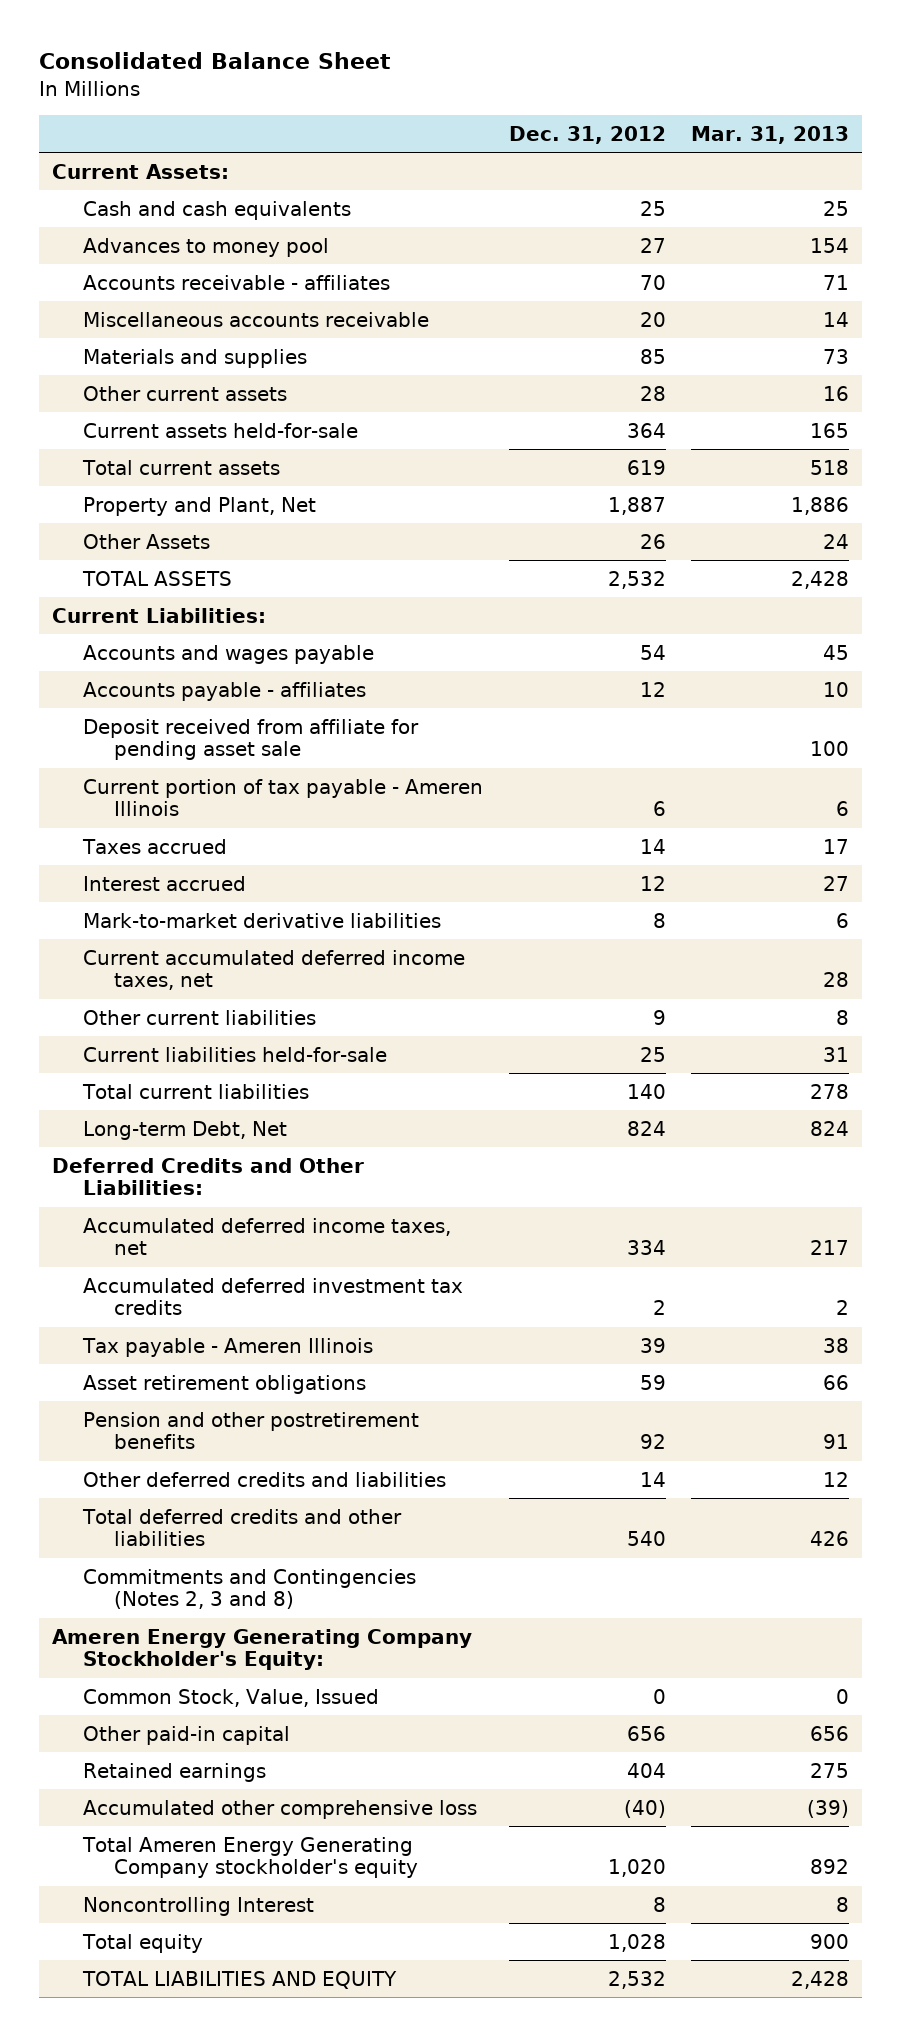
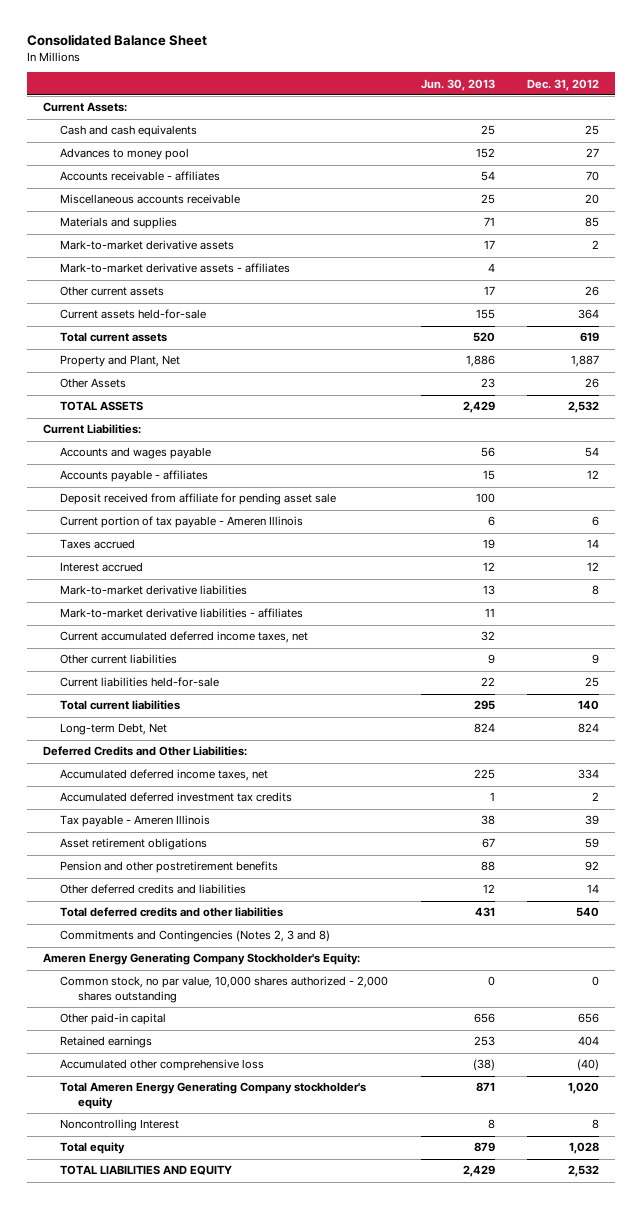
- | Dec. 31, 2012 | Mar. 31, 2013
+ | Jun. 30, 2013 | Dec. 31, 2012
- Other current assets | 28 | 16
+ Mark-to-market derivative assets | 17 | 2
+ Mark-to-market derivative assets - affiliates | 4 |
+ Other current assets | 17 | 26
+ Mark-to-market derivative liabilities - affiliates | 11 |
- Common Stock, Value, Issued | 0 | 0
+ Common stock, no par value, 10,000 shares authorized - 2,000 shares outstanding | 0 | 0

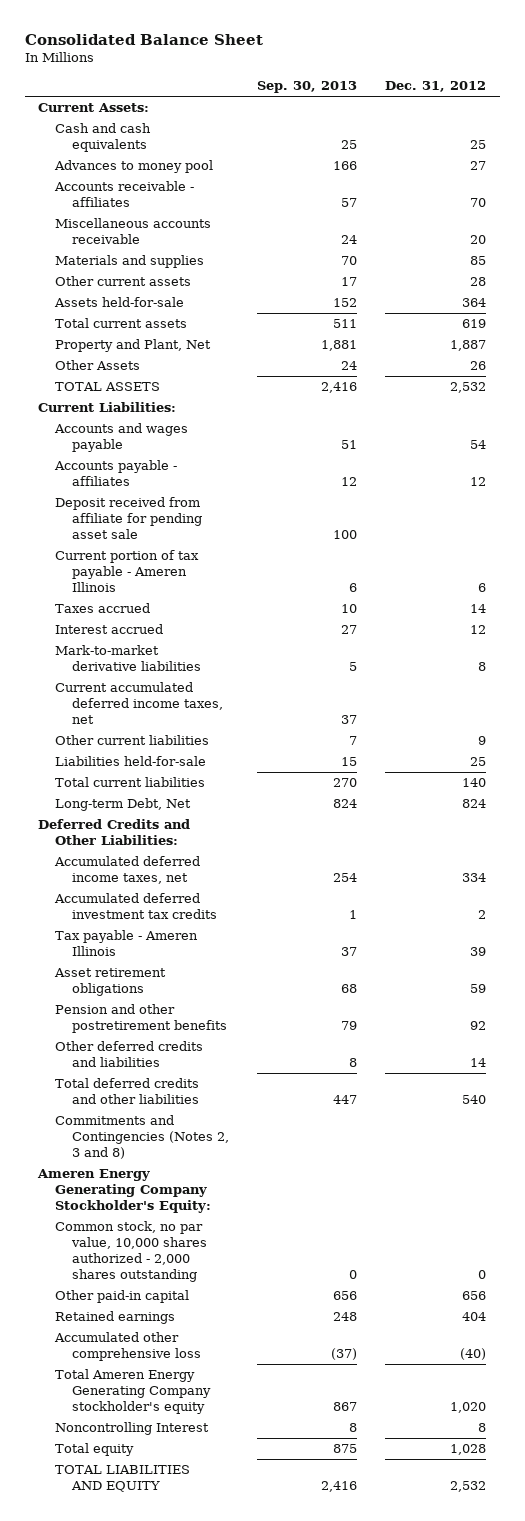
- | Jun. 30, 2013 | Dec. 31, 2012
+ | Sep. 30, 2013 | Dec. 31, 2012
- Mark-to-market derivative assets | 17 | 2
- Mark-to-market derivative assets - affiliates | 4 |
- Other current assets | 17 | 26
- Current assets held-for-sale | 155 | 364
+ Other current assets | 17 | 28
+ Assets held-for-sale | 152 | 364
- Mark-to-market derivative liabilities - affiliates | 11 |
- Current liabilities held-for-sale | 22 | 25
+ Liabilities held-for-sale | 15 | 25

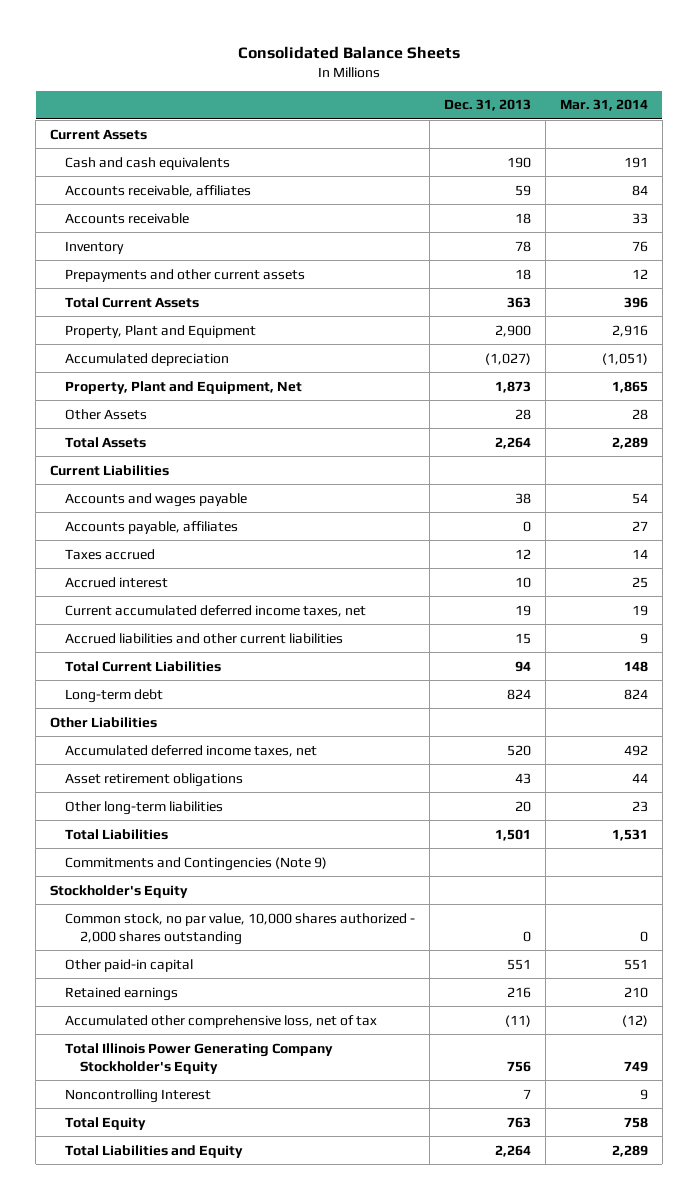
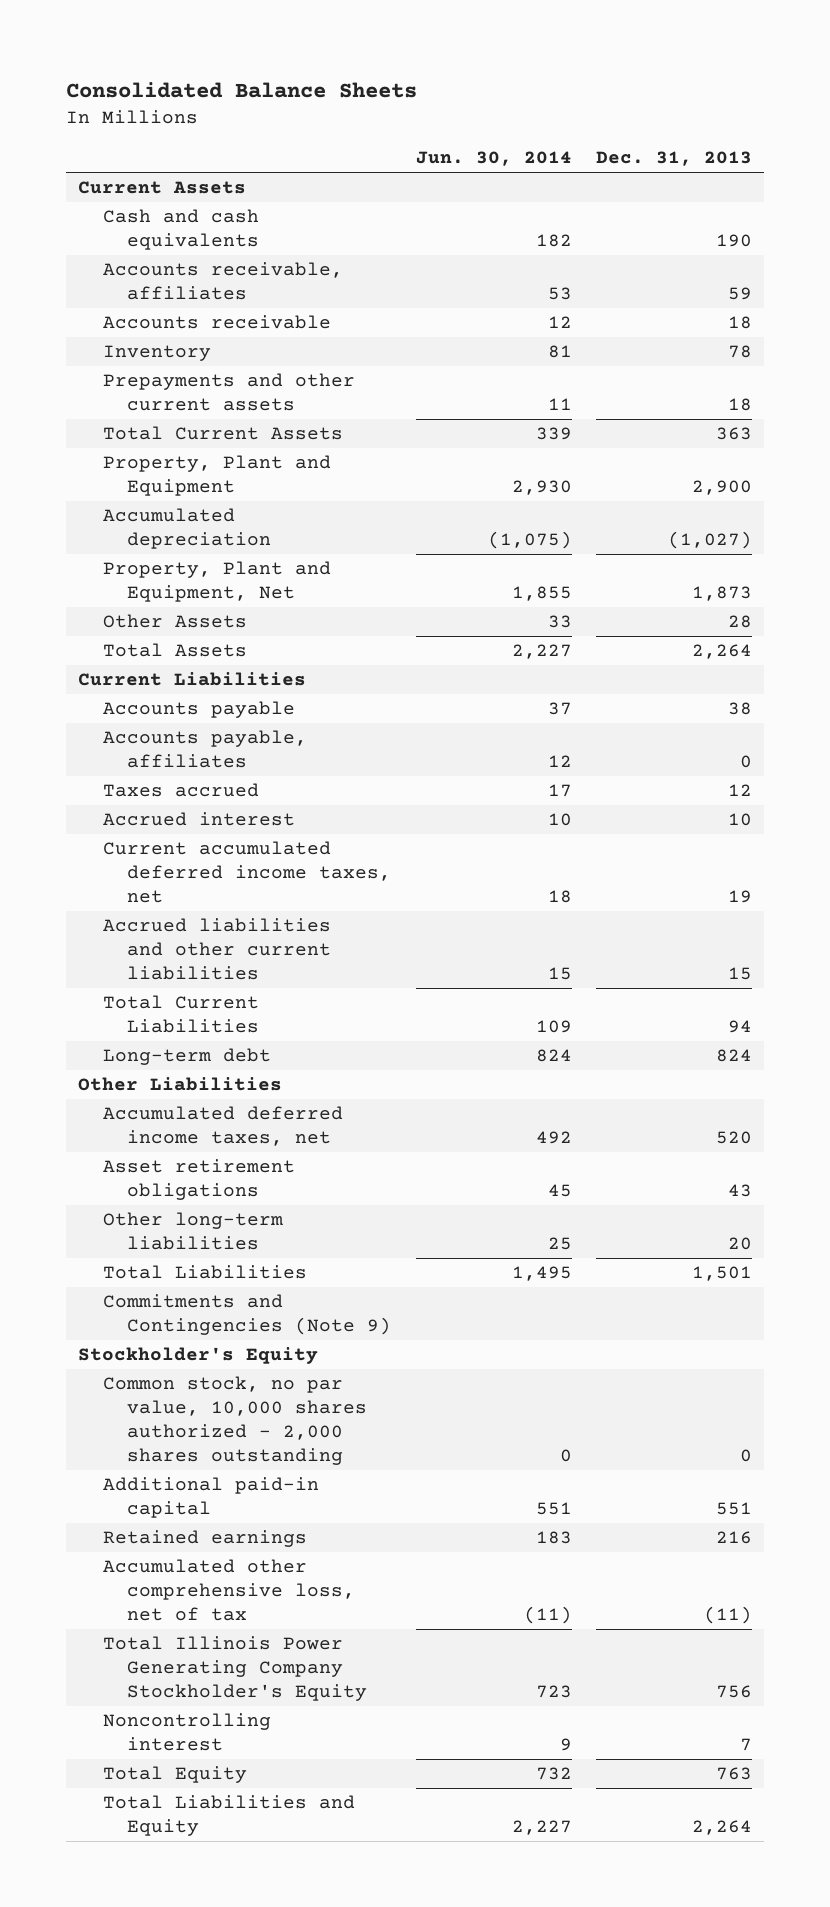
- | Dec. 31, 2013 | Mar. 31, 2014
+ | Jun. 30, 2014 | Dec. 31, 2013
- Accounts and wages payable | 38 | 54
+ Accounts payable | 37 | 38
- Other paid-in capital | 551 | 551
+ Additional paid-in capital | 551 | 551
- Noncontrolling Interest | 7 | 9
+ Noncontrolling interest | 9 | 7

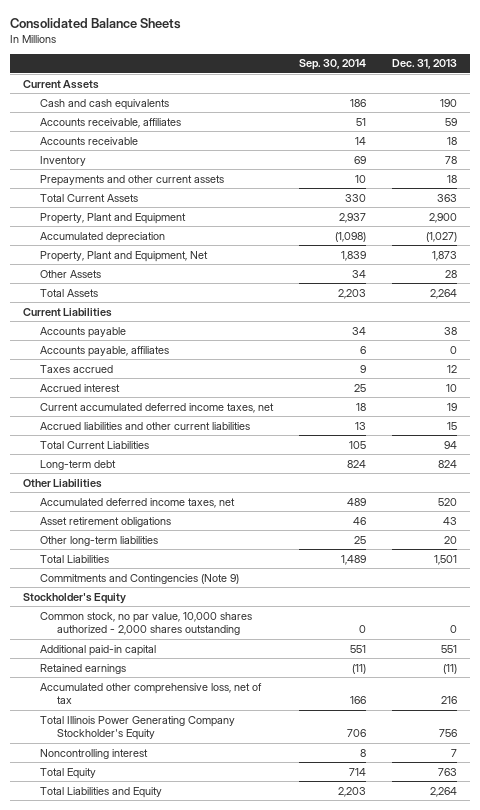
- | Jun. 30, 2014 | Dec. 31, 2013
+ | Sep. 30, 2014 | Dec. 31, 2013
- Retained earnings | 183 | 216
- Accumulated other comprehensive loss, net of tax | (11) | (11)
+ Retained earnings | (11) | (11)
+ Accumulated other comprehensive loss, net of tax | 166 | 216

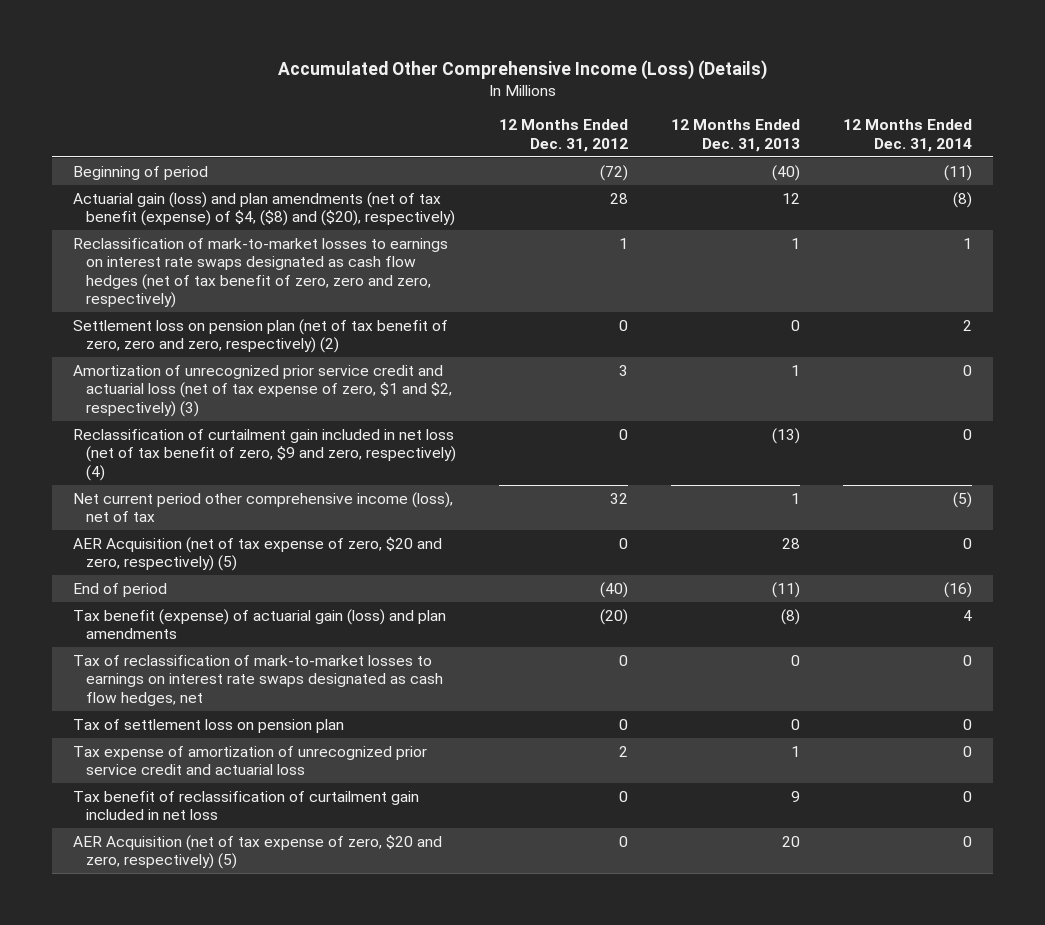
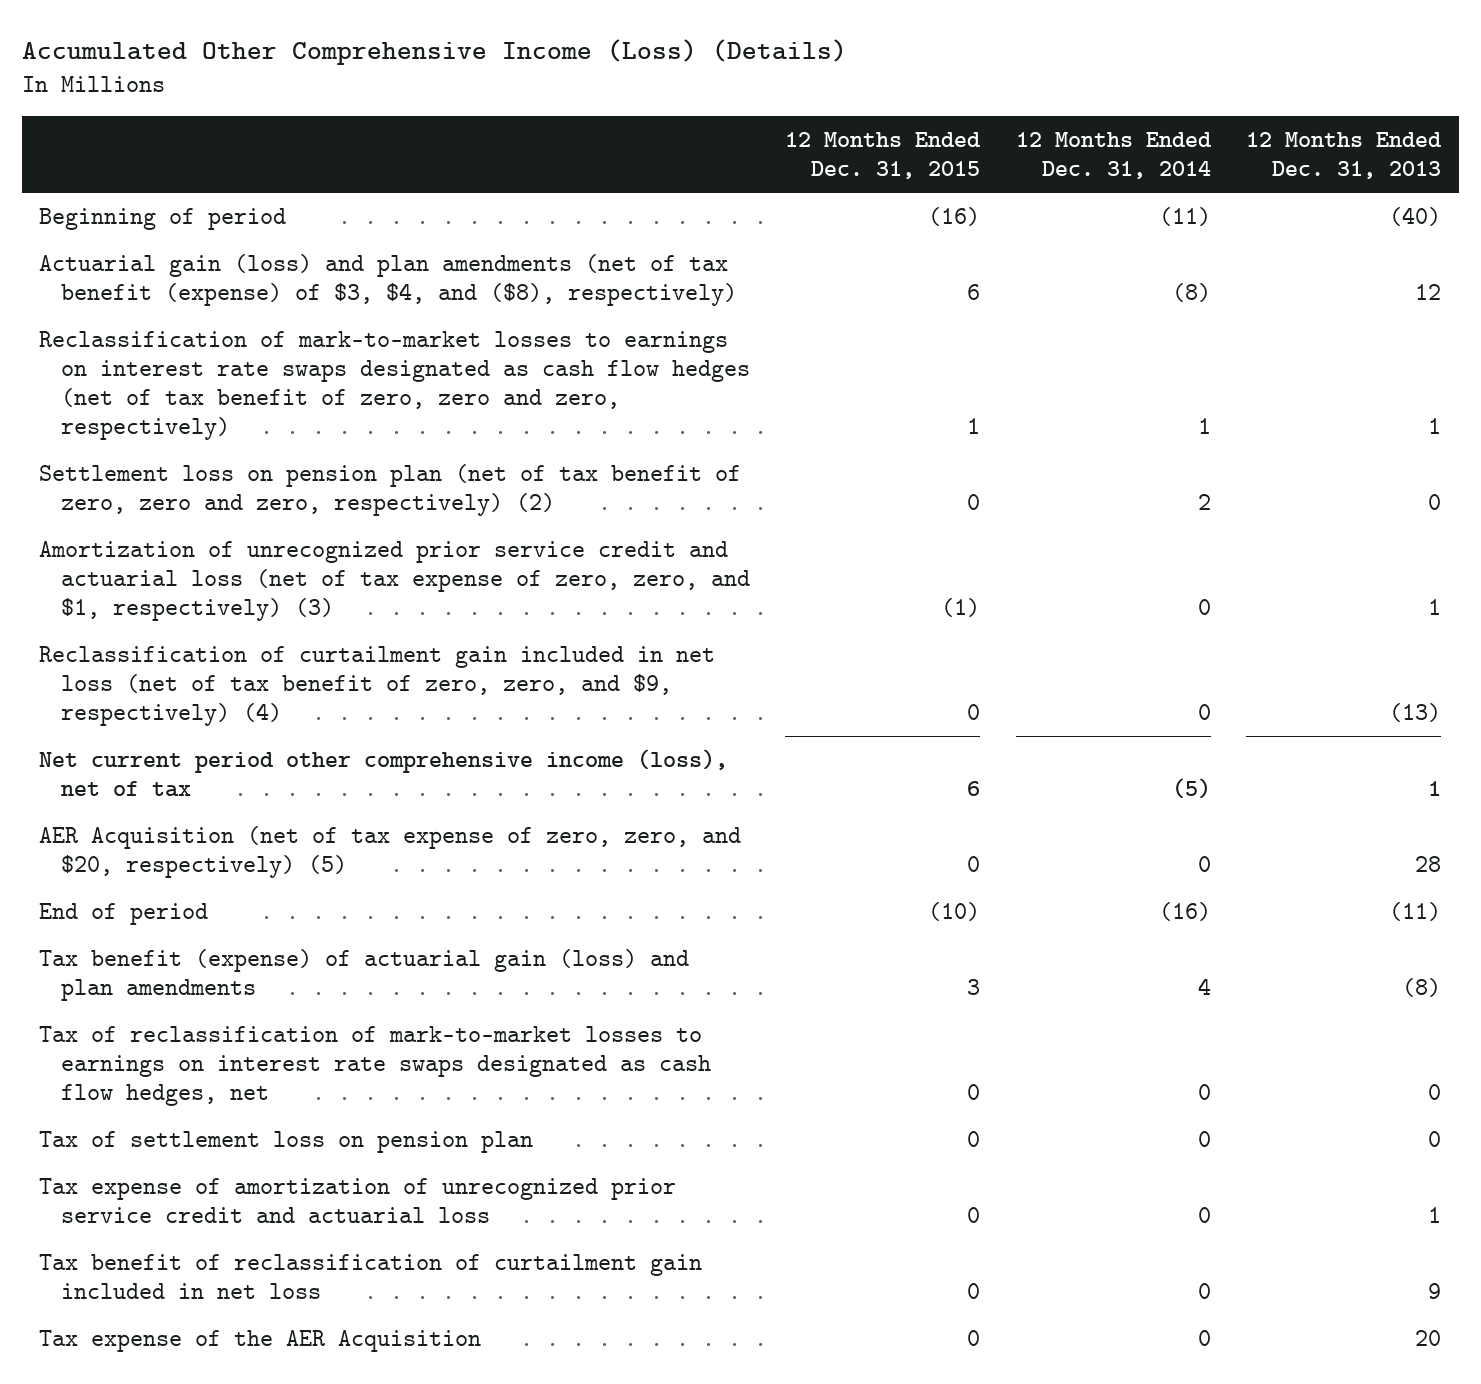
- | 12 Months Ended Dec. 31, 2012 | 12 Months Ended Dec. 31, 2013 | 12 Months Ended Dec. 31, 2014
+ | 12 Months Ended Dec. 31, 2015 | 12 Months Ended Dec. 31, 2014 | 12 Months Ended Dec. 31, 2013
- Actuarial gain (loss) and plan amendments (net of tax benefit (expense) of $4, ($8) and ($20), respectively) | 28 | 12 | (8)
+ Actuarial gain (loss) and plan amendments (net of tax benefit (expense) of $3, $4, and ($8), respectively) | 6 | (8) | 12
- Amortization of unrecognized prior service credit and actuarial loss (net of tax expense of zero, $1 and $2, respectively) (3) | 3 | 1 | 0
- Reclassification of curtailment gain included in net loss (net of tax benefit of zero, $9 and zero, respectively) (4) | 0 | (13) | 0
+ Amortization of unrecognized prior service credit and actuarial loss (net of tax expense of zero, zero, and $1, respectively) (3) | (1) | 0 | 1
+ Reclassification of curtailment gain included in net loss (net of tax benefit of zero, zero, and $9, respectively) (4) | 0 | 0 | (13)
- AER Acquisition (net of tax expense of zero, $20 and zero, respectively) (5) | 0 | 28 | 0
+ AER Acquisition (net of tax expense of zero, zero, and $20, respectively) (5) | 0 | 0 | 28
- AER Acquisition (net of tax expense of zero, $20 and zero, respectively) (5) | 0 | 20 | 0
+ Tax expense of the AER Acquisition | 0 | 0 | 20

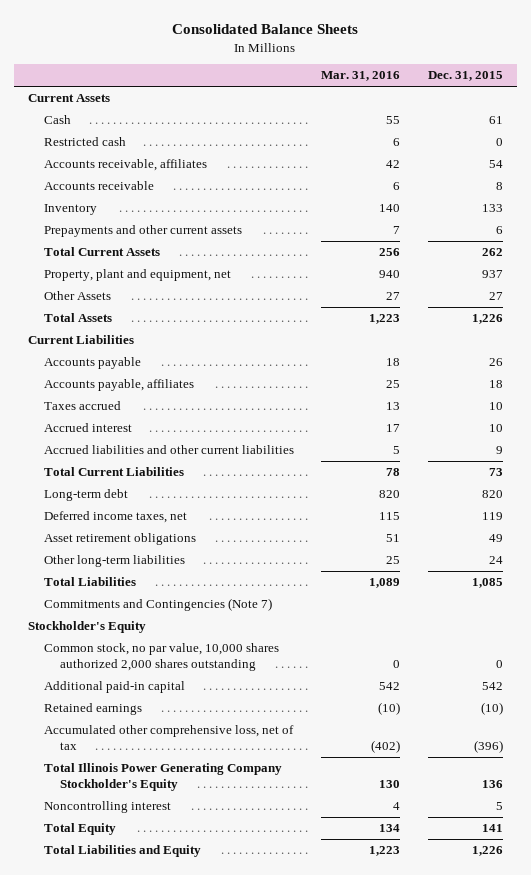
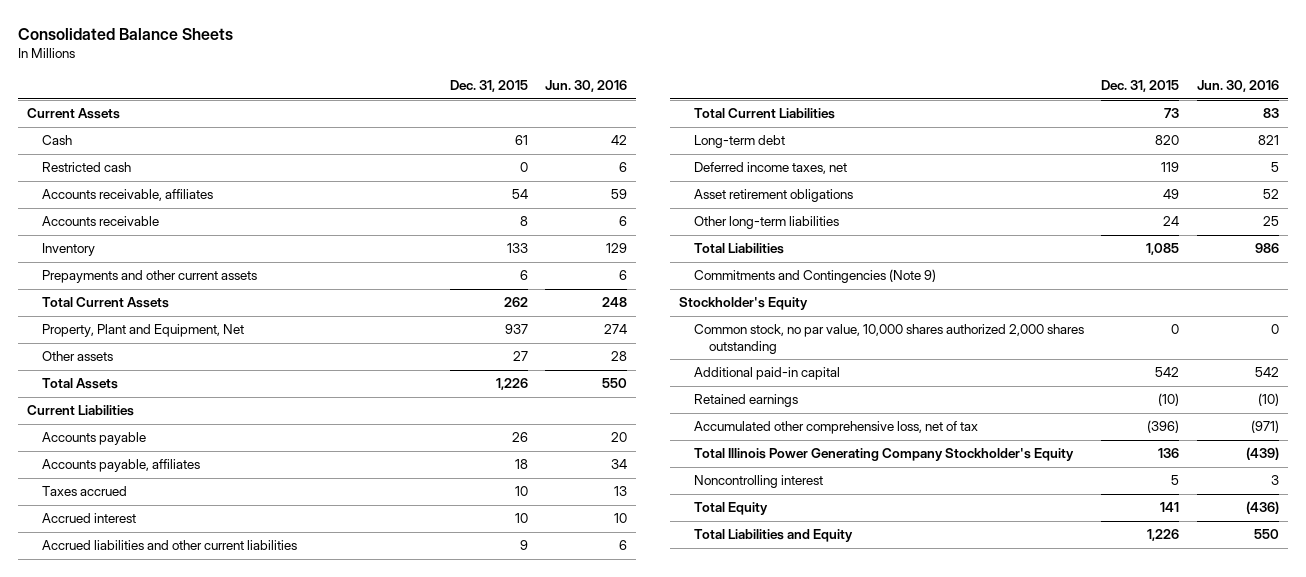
- | Mar. 31, 2016 | Dec. 31, 2015
+ | Dec. 31, 2015 | Jun. 30, 2016
- Property, plant and equipment, net | 940 | 937
- Other Assets | 27 | 27
+ Property, Plant and Equipment, Net | 937 | 274
+ Other assets | 27 | 28
- Commitments and Contingencies (Note 7)
+ Commitments and Contingencies (Note 9)

